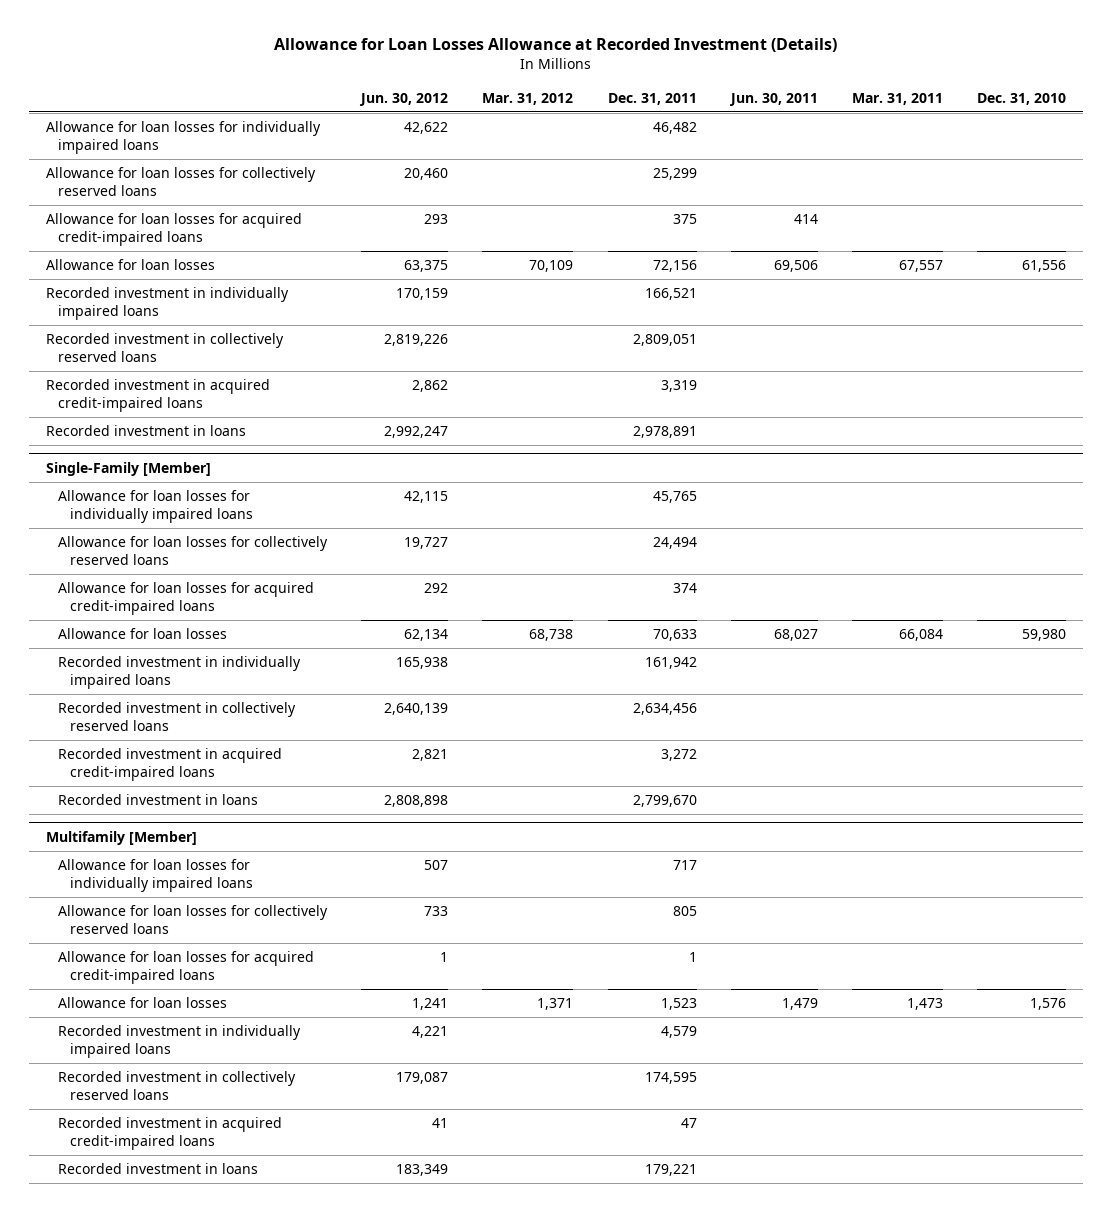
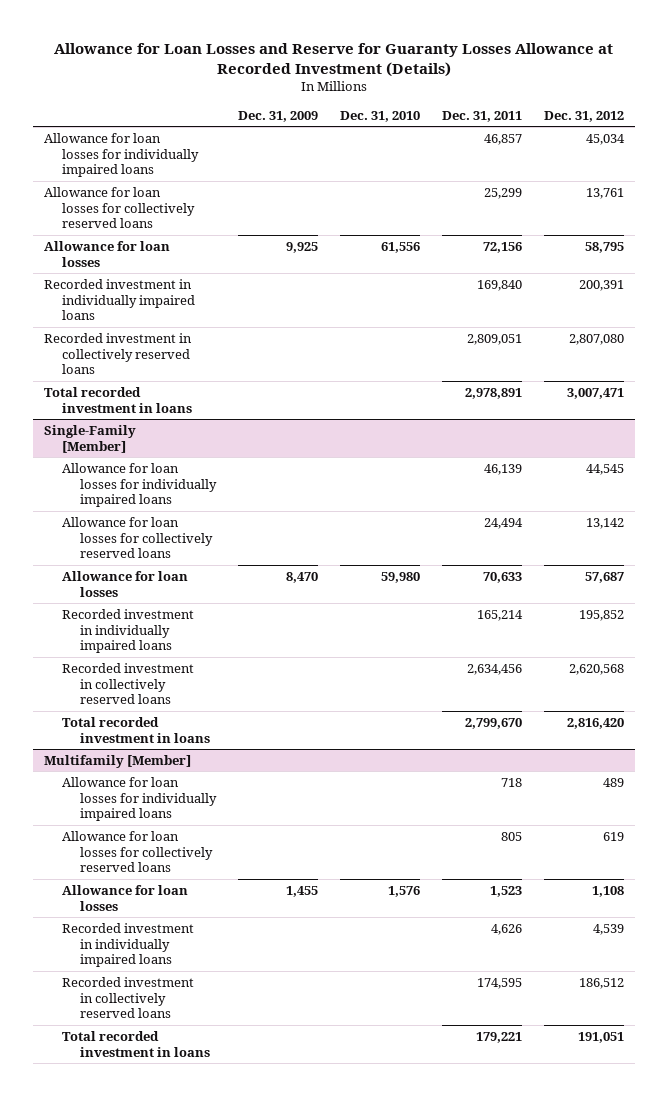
- Allowance for Loan Losses Allowance at Recorded Investment (Details)
+ Allowance for Loan Losses and Reserve for Guaranty Losses Allowance at Recorded Investment (Details)
- | Jun. 30, 2012 | Mar. 31, 2012 | Dec. 31, 2011 | Jun. 30, 2011 | Mar. 31, 2011 | Dec. 31, 2010
+ | Dec. 31, 2009 | Dec. 31, 2010 | Dec. 31, 2011 | Dec. 31, 2012
- Allowance for loan losses for individually impaired loans | 42,622 | | 46,482 | | |
+ Allowance for loan losses for individually impaired loans | | | 46,857 | 45,034
- Allowance for loan losses for acquired credit-impaired loans | 293 | | 375 | 414 | |
- Recorded investment in individually impaired loans | 170,159 | | 166,521 | | |
+ Recorded investment in individually impaired loans | | | 169,840 | 200,391
- Recorded investment in acquired credit-impaired loans | 2,862 | | 3,319 | | |
- Recorded investment in loans | 2,992,247 | | 2,978,891 | | |
+ Total recorded investment in loans | | | 2,978,891 | 3,007,471
@ Single-Family [Member]
- Allowance for loan losses for individually impaired loans | 42,115 | | 45,765 | | |
+ Allowance for loan losses for individually impaired loans | | | 46,139 | 44,545
- Allowance for loan losses for acquired credit-impaired loans | 292 | | 374 | | |
- Recorded investment in individually impaired loans | 165,938 | | 161,942 | | |
+ Recorded investment in individually impaired loans | | | 165,214 | 195,852
- Recorded investment in acquired credit-impaired loans | 2,821 | | 3,272 | | |
- Recorded investment in loans | 2,808,898 | | 2,799,670 | | |
+ Total recorded investment in loans | | | 2,799,670 | 2,816,420
@ Multifamily [Member]
- Allowance for loan losses for individually impaired loans | 507 | | 717 | | |
+ Allowance for loan losses for individually impaired loans | | | 718 | 489
- Allowance for loan losses for acquired credit-impaired loans | 1 | | 1 | | |
- Recorded investment in individually impaired loans | 4,221 | | 4,579 | | |
+ Recorded investment in individually impaired loans | | | 4,626 | 4,539
- Recorded investment in acquired credit-impaired loans | 41 | | 47 | | |
- Recorded investment in loans | 183,349 | | 179,221 | | |
+ Total recorded investment in loans | | | 179,221 | 191,051

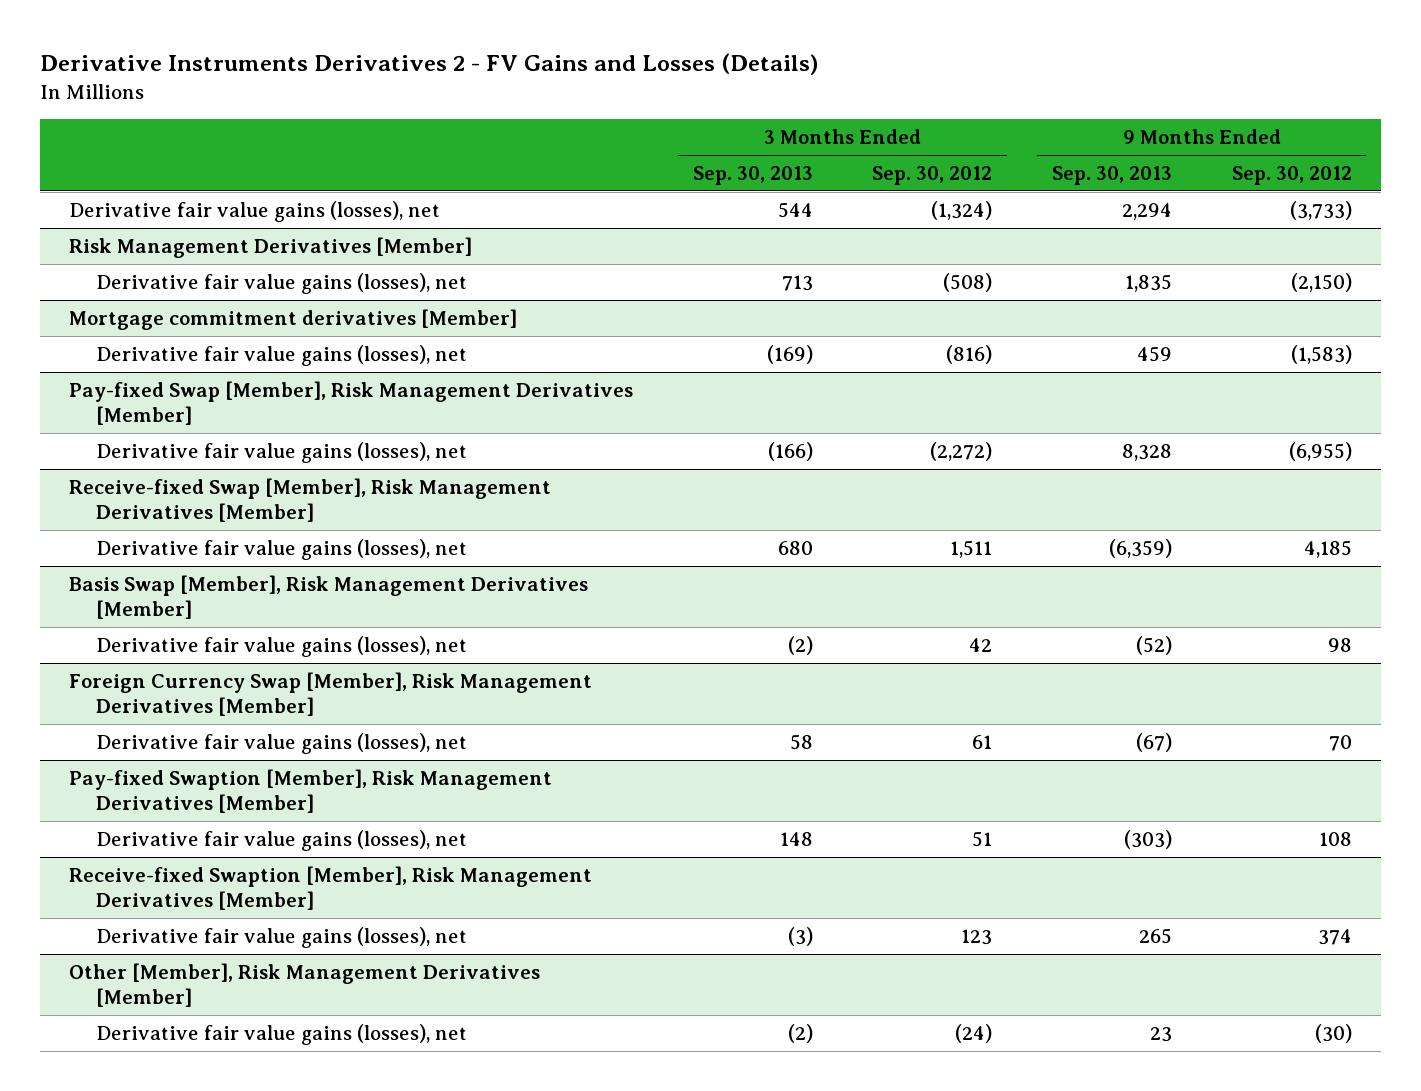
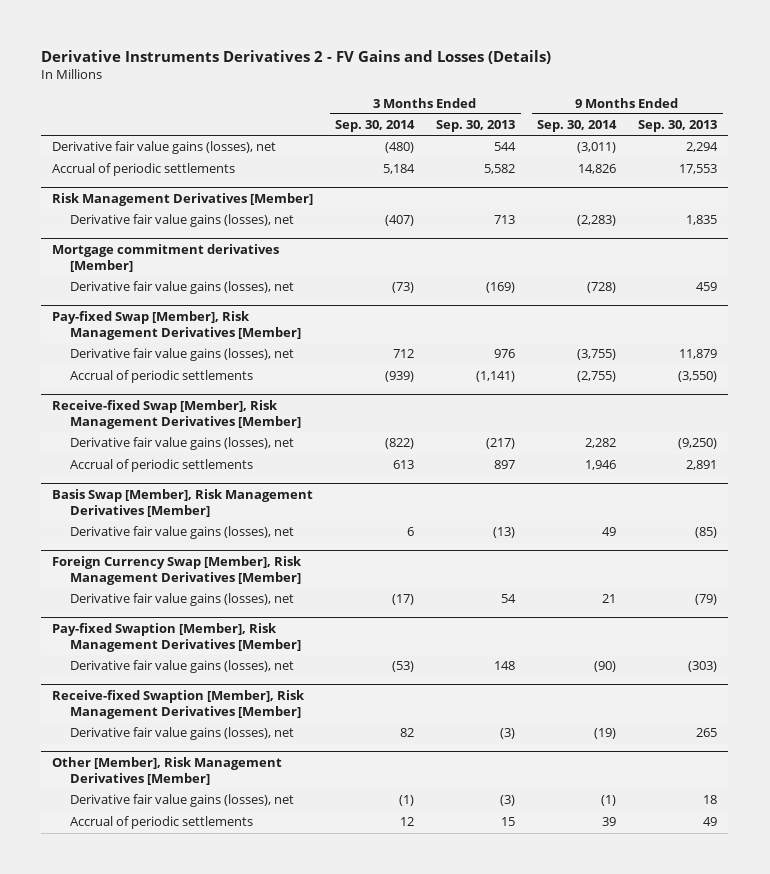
- | 3 Months Ended Sep. 30, 2013 | 3 Months Ended Sep. 30, 2012 | 9 Months Ended Sep. 30, 2013 | 9 Months Ended Sep. 30, 2012
+ | 3 Months Ended Sep. 30, 2014 | 3 Months Ended Sep. 30, 2013 | 9 Months Ended Sep. 30, 2014 | 9 Months Ended Sep. 30, 2013
+ Accrual of periodic settlements | 5,184 | 5,582 | 14,826 | 17,553
@ Pay-fixed Swap [Member], Risk Management Derivatives [Member]
- Derivative fair value gains (losses), net | (166) | (2,272) | 8,328 | (6,955)
+ Derivative fair value gains (losses), net | 712 | 976 | (3,755) | 11,879
+ Accrual of periodic settlements | (939) | (1,141) | (2,755) | (3,550)
@ Receive-fixed Swap [Member], Risk Management Derivatives [Member]
- Derivative fair value gains (losses), net | 680 | 1,511 | (6,359) | 4,185
+ Derivative fair value gains (losses), net | (822) | (217) | 2,282 | (9,250)
+ Accrual of periodic settlements | 613 | 897 | 1,946 | 2,891
@ Basis Swap [Member], Risk Management Derivatives [Member]
- Derivative fair value gains (losses), net | (2) | 42 | (52) | 98
+ Derivative fair value gains (losses), net | 6 | (13) | 49 | (85)
@ Foreign Currency Swap [Member], Risk Management Derivatives [Member]
- Derivative fair value gains (losses), net | 58 | 61 | (67) | 70
+ Derivative fair value gains (losses), net | (17) | 54 | 21 | (79)
@ Other [Member], Risk Management Derivatives [Member]
- Derivative fair value gains (losses), net | (2) | (24) | 23 | (30)
+ Derivative fair value gains (losses), net | (1) | (3) | (1) | 18
+ Accrual of periodic settlements | 12 | 15 | 39 | 49

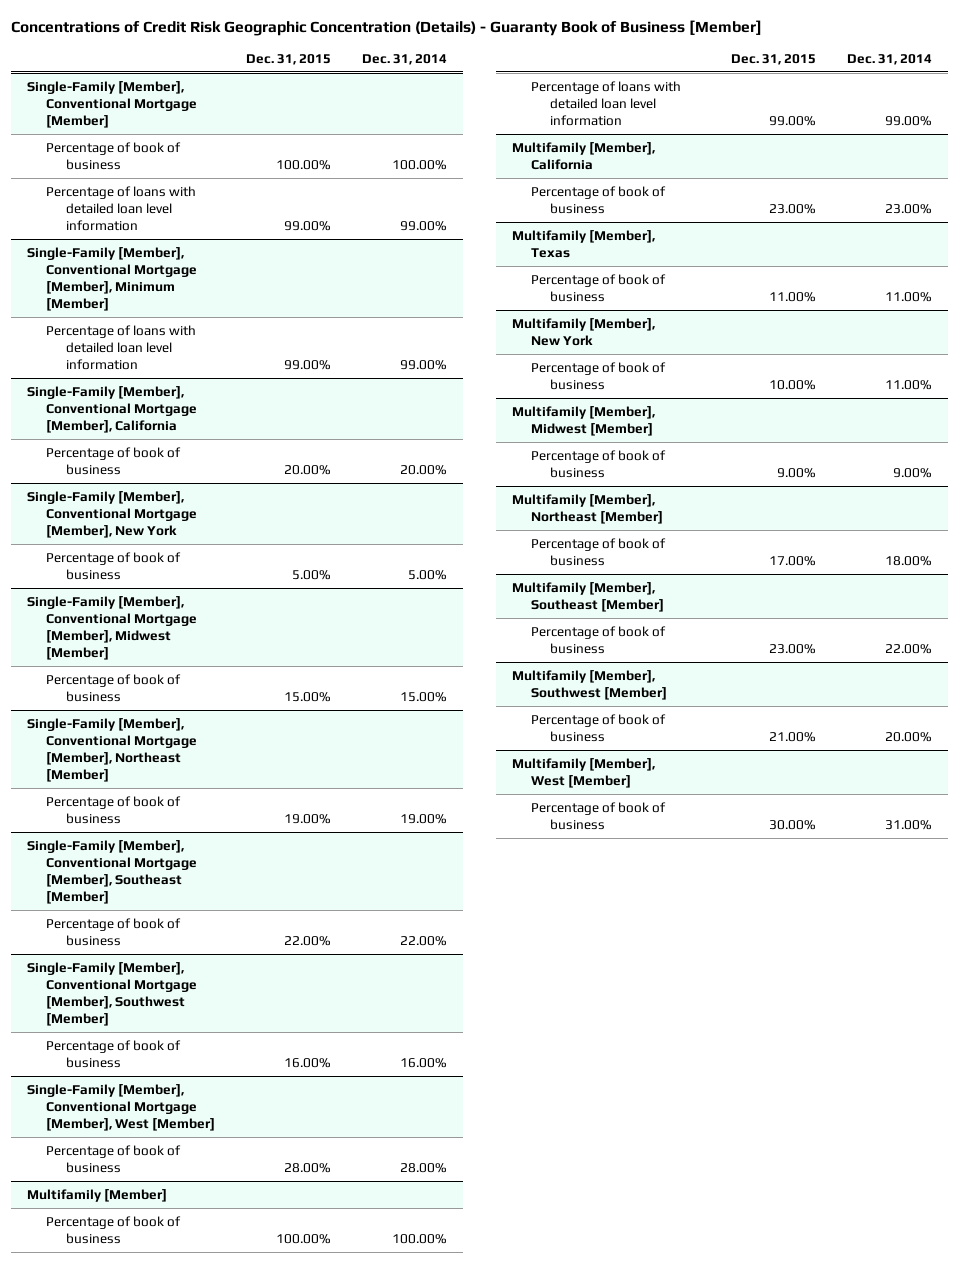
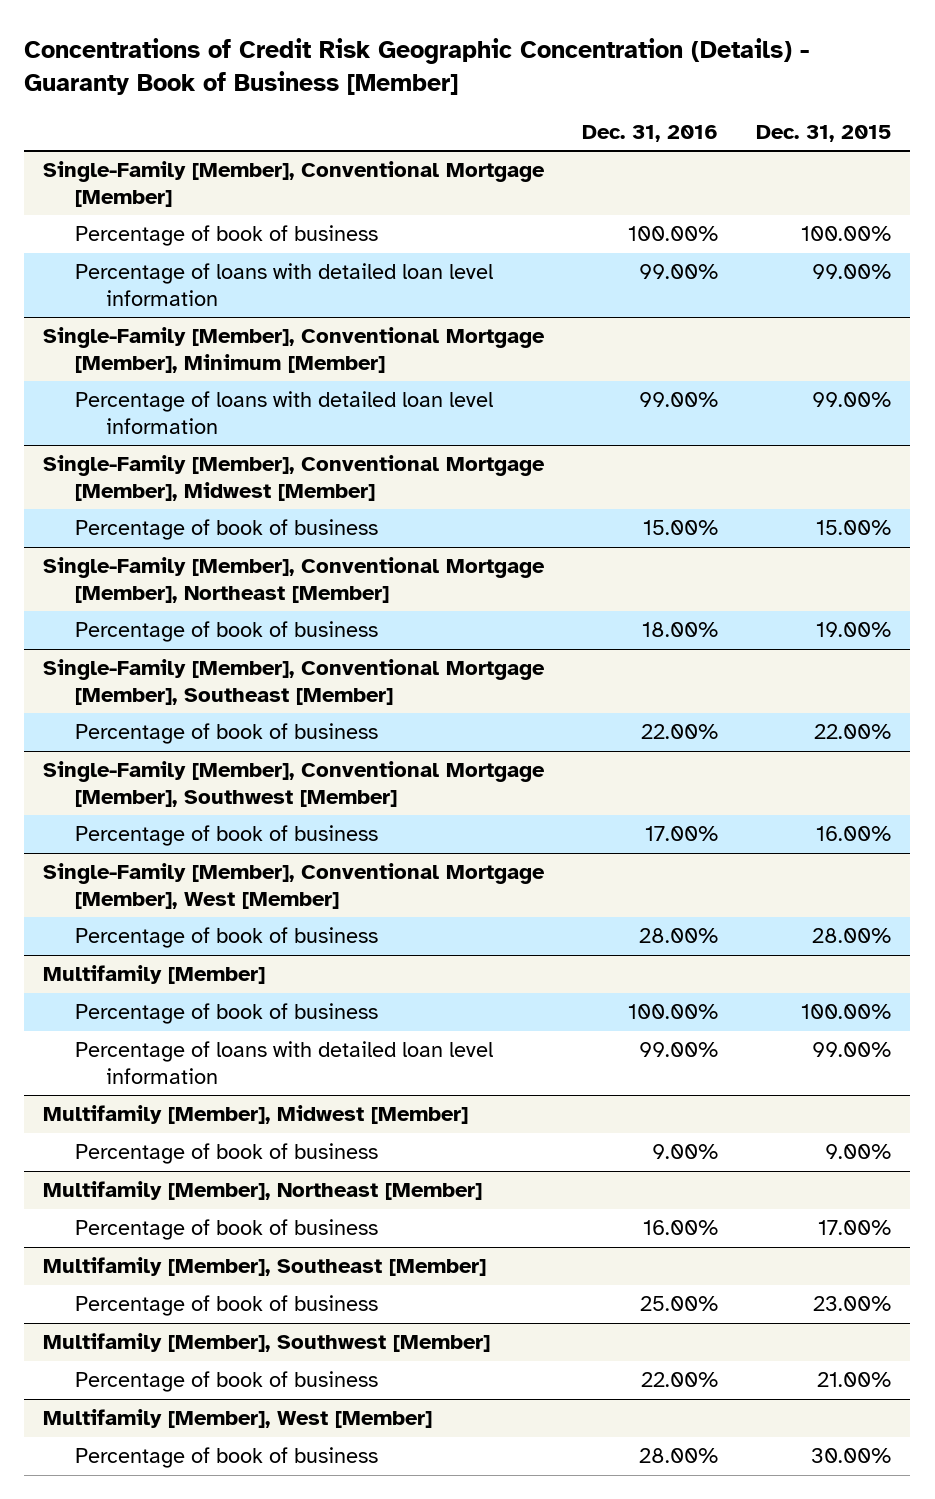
- | Dec. 31, 2015 | Dec. 31, 2014
+ | Dec. 31, 2016 | Dec. 31, 2015
- Single-Family [Member], Conventional Mortgage [Member], California
- Percentage of book of business | 20.00% | 20.00%
- Single-Family [Member], Conventional Mortgage [Member], New York
- Percentage of book of business | 5.00% | 5.00%
- Multifamily [Member], California
- Percentage of book of business | 23.00% | 23.00%
- Multifamily [Member], Texas
- Percentage of book of business | 11.00% | 11.00%
- Multifamily [Member], New York
- Percentage of book of business | 10.00% | 11.00%

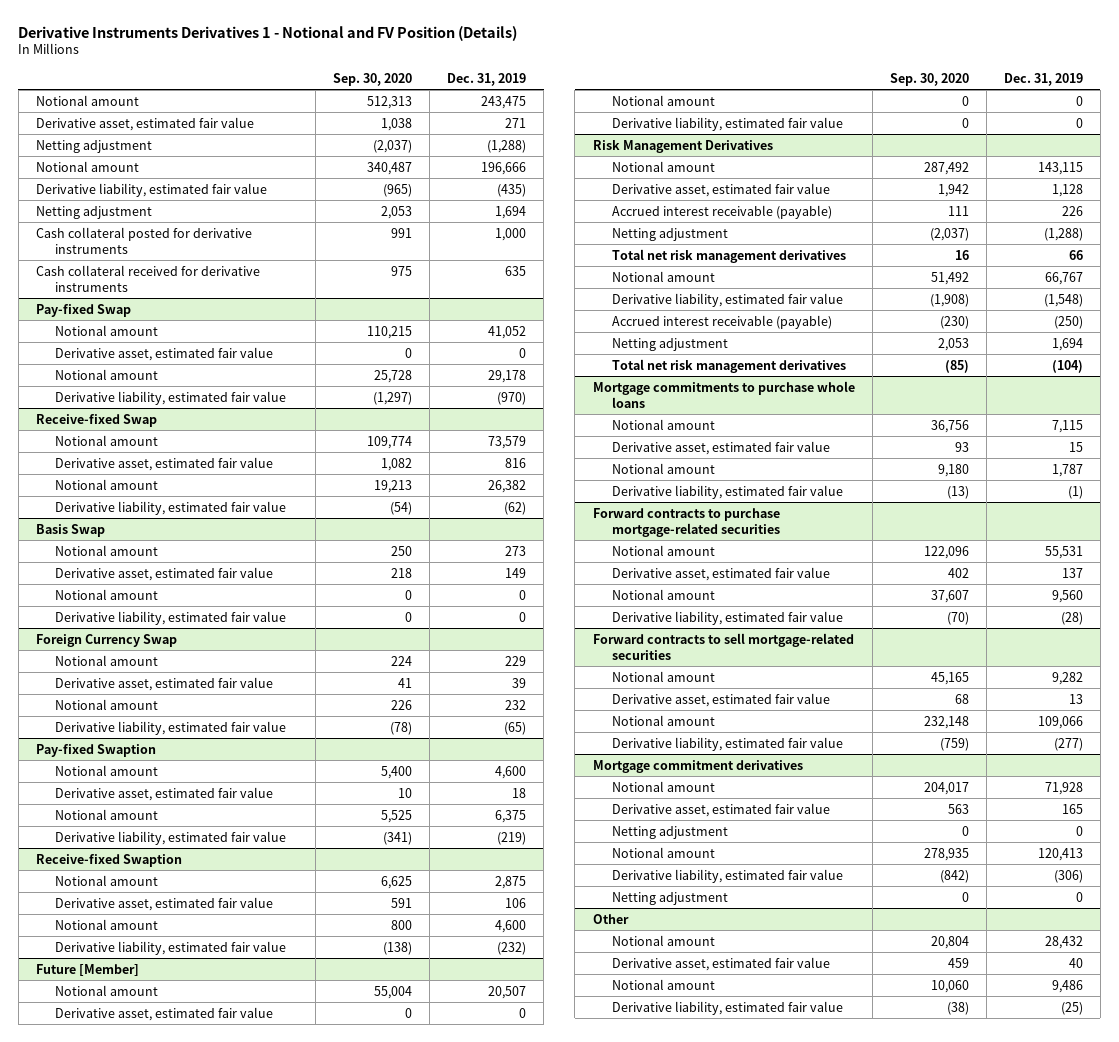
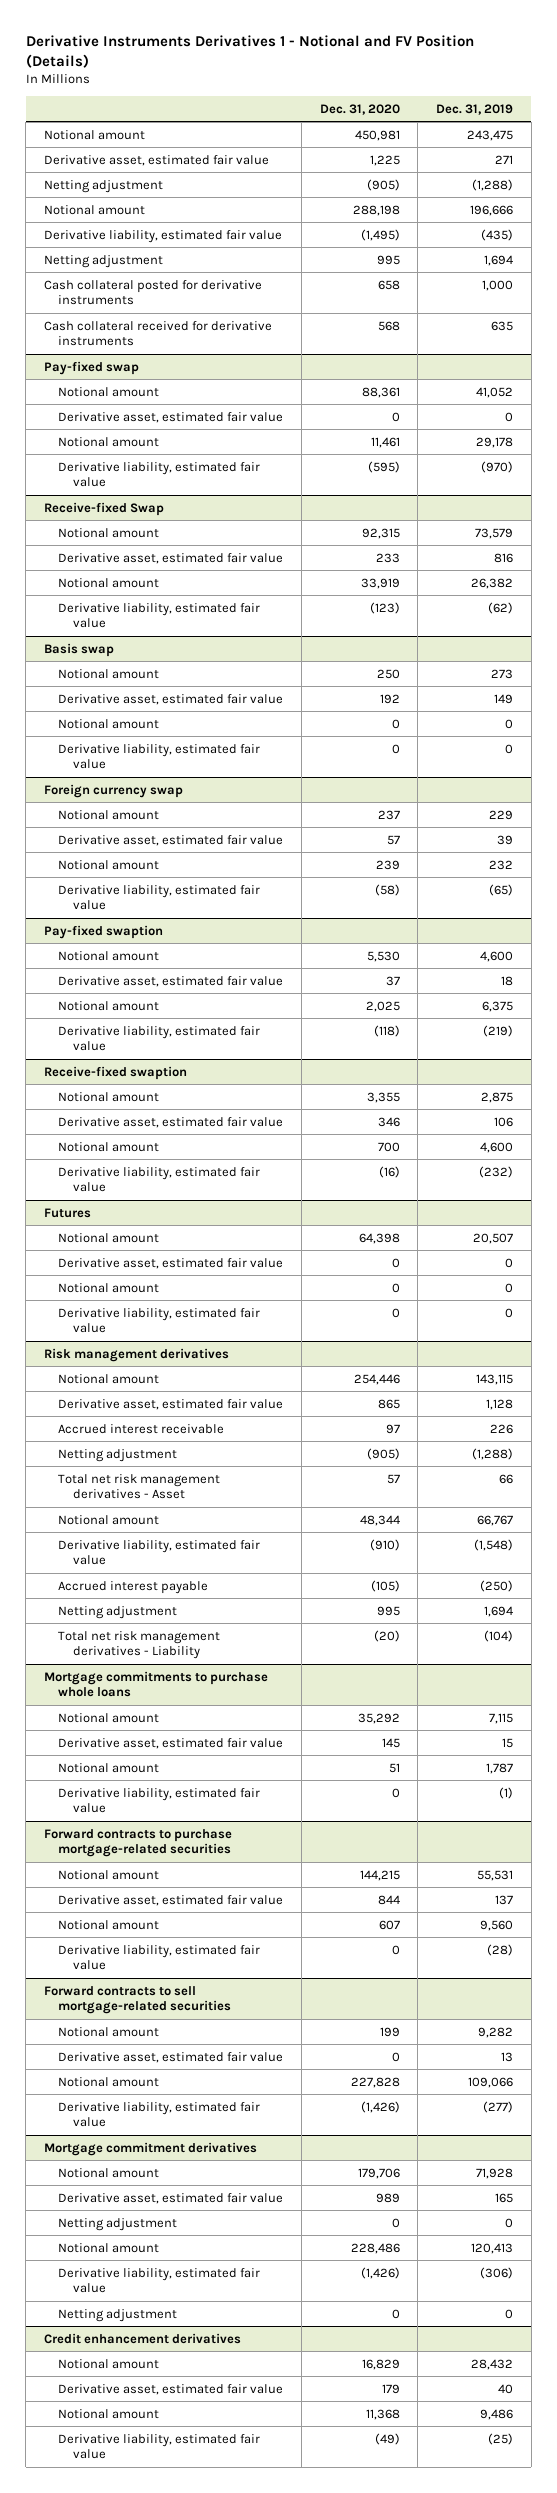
- | Sep. 30, 2020 | Dec. 31, 2019
+ | Dec. 31, 2020 | Dec. 31, 2019
- Pay-fixed Swap
+ Pay-fixed swap
- Basis Swap
+ Basis swap
- Foreign Currency Swap
+ Foreign currency swap
- Pay-fixed Swaption
+ Pay-fixed swaption
- Receive-fixed Swaption
+ Receive-fixed swaption
- Future [Member]
+ Futures
- Risk Management Derivatives
+ Risk management derivatives
- Accrued interest receivable (payable) | 111 | 226
+ Accrued interest receivable | 97 | 226
- Total net risk management derivatives | 16 | 66
+ Total net risk management derivatives - Asset | 57 | 66
- Accrued interest receivable (payable) | (230) | (250)
+ Accrued interest payable | (105) | (250)
- Total net risk management derivatives | (85) | (104)
+ Total net risk management derivatives - Liability | (20) | (104)
- Other
+ Credit enhancement derivatives

